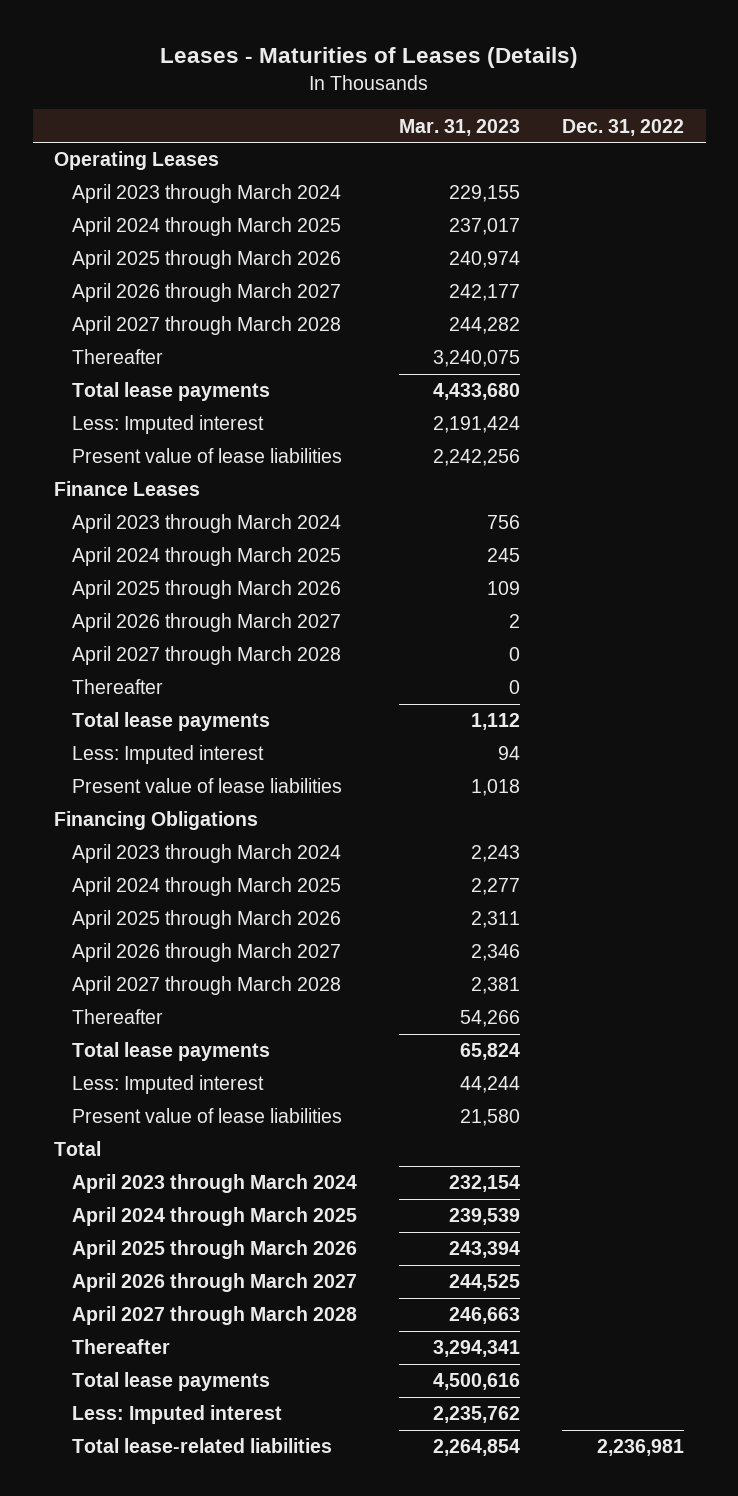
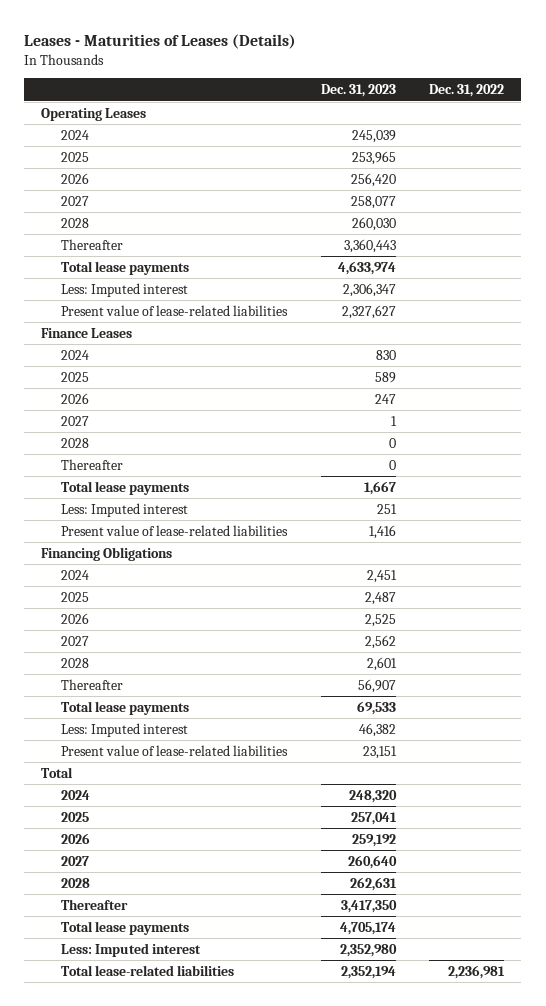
- | Mar. 31, 2023 | Dec. 31, 2022
+ | Dec. 31, 2023 | Dec. 31, 2022
- April 2023 through March 2024 | 229,155 |
- April 2024 through March 2025 | 237,017 |
- April 2025 through March 2026 | 240,974 |
- April 2026 through March 2027 | 242,177 |
- April 2027 through March 2028 | 244,282 |
+ 2024 | 245,039 |
+ 2025 | 253,965 |
+ 2026 | 256,420 |
+ 2027 | 258,077 |
+ 2028 | 260,030 |
- Present value of lease liabilities | 2,242,256 |
+ Present value of lease-related liabilities | 2,327,627 |
- April 2023 through March 2024 | 756 |
- April 2024 through March 2025 | 245 |
- April 2025 through March 2026 | 109 |
- April 2026 through March 2027 | 2 |
- April 2027 through March 2028 | 0 |
+ 2024 | 830 |
+ 2025 | 589 |
+ 2026 | 247 |
+ 2027 | 1 |
+ 2028 | 0 |
- Present value of lease liabilities | 1,018 |
+ Present value of lease-related liabilities | 1,416 |
- April 2023 through March 2024 | 2,243 |
- April 2024 through March 2025 | 2,277 |
- April 2025 through March 2026 | 2,311 |
- April 2026 through March 2027 | 2,346 |
- April 2027 through March 2028 | 2,381 |
+ 2024 | 2,451 |
+ 2025 | 2,487 |
+ 2026 | 2,525 |
+ 2027 | 2,562 |
+ 2028 | 2,601 |
- Present value of lease liabilities | 21,580 |
+ Present value of lease-related liabilities | 23,151 |
- April 2023 through March 2024 | 232,154 |
- April 2024 through March 2025 | 239,539 |
- April 2025 through March 2026 | 243,394 |
- April 2026 through March 2027 | 244,525 |
- April 2027 through March 2028 | 246,663 |
+ 2024 | 248,320 |
+ 2025 | 257,041 |
+ 2026 | 259,192 |
+ 2027 | 260,640 |
+ 2028 | 262,631 |

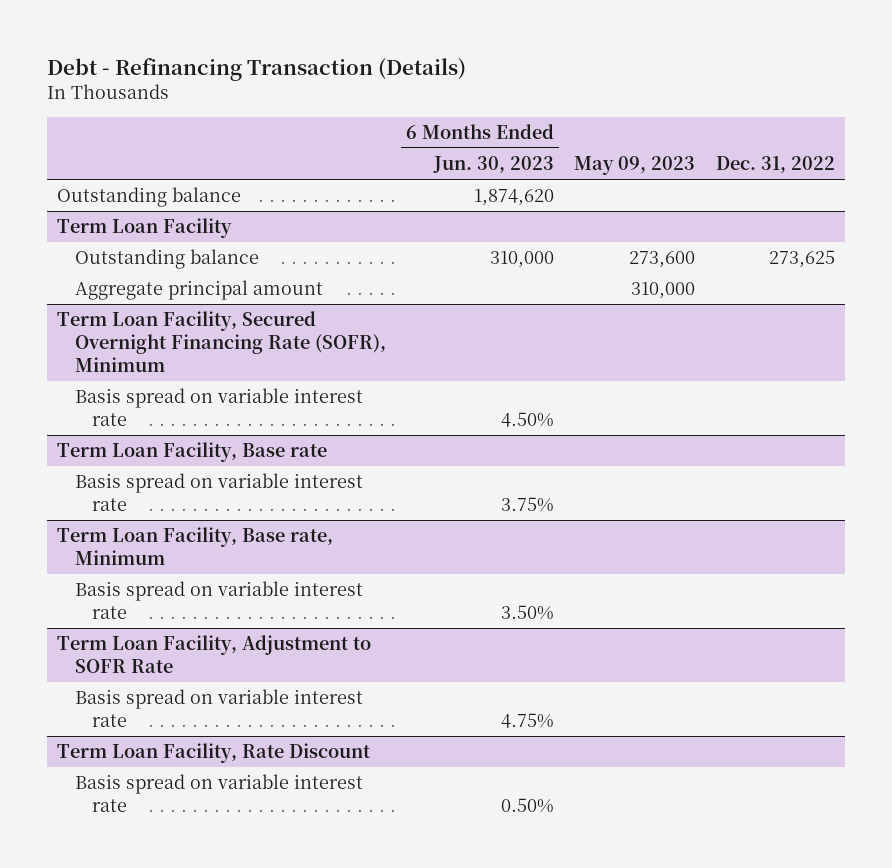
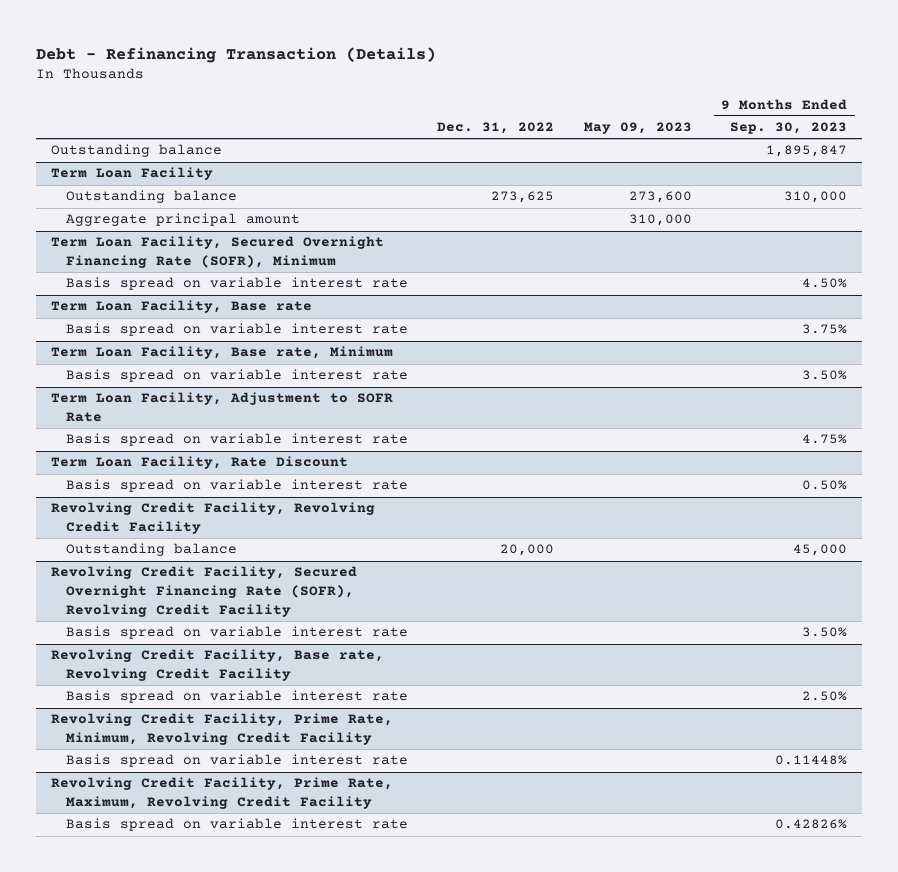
- | 6 Months Ended Jun. 30, 2023 | May 09, 2023 | Dec. 31, 2022
+ | Dec. 31, 2022 | May 09, 2023 | 9 Months Ended Sep. 30, 2023
+ Revolving Credit Facility, Revolving Credit Facility
+ Outstanding balance | 20,000 | | 45,000
+ Revolving Credit Facility, Secured Overnight Financing Rate (SOFR), Revolving Credit Facility
+ Basis spread on variable interest rate | | | 3.50%
+ Revolving Credit Facility, Base rate, Revolving Credit Facility
+ Basis spread on variable interest rate | | | 2.50%
+ Revolving Credit Facility, Prime Rate, Minimum, Revolving Credit Facility
+ Basis spread on variable interest rate | | | 0.11448%
+ Revolving Credit Facility, Prime Rate, Maximum, Revolving Credit Facility
+ Basis spread on variable interest rate | | | 0.42826%

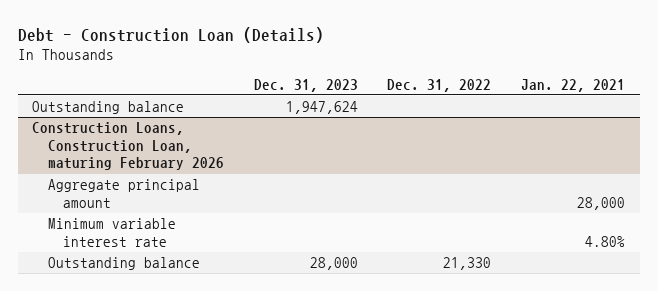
- Debt - Refinancing Transaction (Details)
+ Debt - Construction Loan (Details)
- | Dec. 31, 2022 | May 09, 2023 | 9 Months Ended Sep. 30, 2023
+ | Dec. 31, 2023 | Dec. 31, 2022 | Jan. 22, 2021
- Term Loan Facility
- Outstanding balance | 273,625 | 273,600 | 310,000
- Aggregate principal amount | | 310,000 |
- Term Loan Facility, Secured Overnight Financing Rate (SOFR), Minimum
- Basis spread on variable interest rate | | | 4.50%
- Term Loan Facility, Base rate
- Basis spread on variable interest rate | | | 3.75%
- Term Loan Facility, Base rate, Minimum
- Basis spread on variable interest rate | | | 3.50%
- Term Loan Facility, Adjustment to SOFR Rate
- Basis spread on variable interest rate | | | 4.75%
- Term Loan Facility, Rate Discount
- Basis spread on variable interest rate | | | 0.50%
- Revolving Credit Facility, Revolving Credit Facility
- Outstanding balance | 20,000 | | 45,000
- Revolving Credit Facility, Secured Overnight Financing Rate (SOFR), Revolving Credit Facility
- Basis spread on variable interest rate | | | 3.50%
- Revolving Credit Facility, Base rate, Revolving Credit Facility
- Basis spread on variable interest rate | | | 2.50%
- Revolving Credit Facility, Prime Rate, Minimum, Revolving Credit Facility
- Basis spread on variable interest rate | | | 0.11448%
- Revolving Credit Facility, Prime Rate, Maximum, Revolving Credit Facility
- Basis spread on variable interest rate | | | 0.42826%
+ Construction Loans, Construction Loan, maturing February 2026
+ Aggregate principal amount | | | 28,000
+ Minimum variable interest rate | | | 4.80%
+ Outstanding balance | 28,000 | 21,330 |

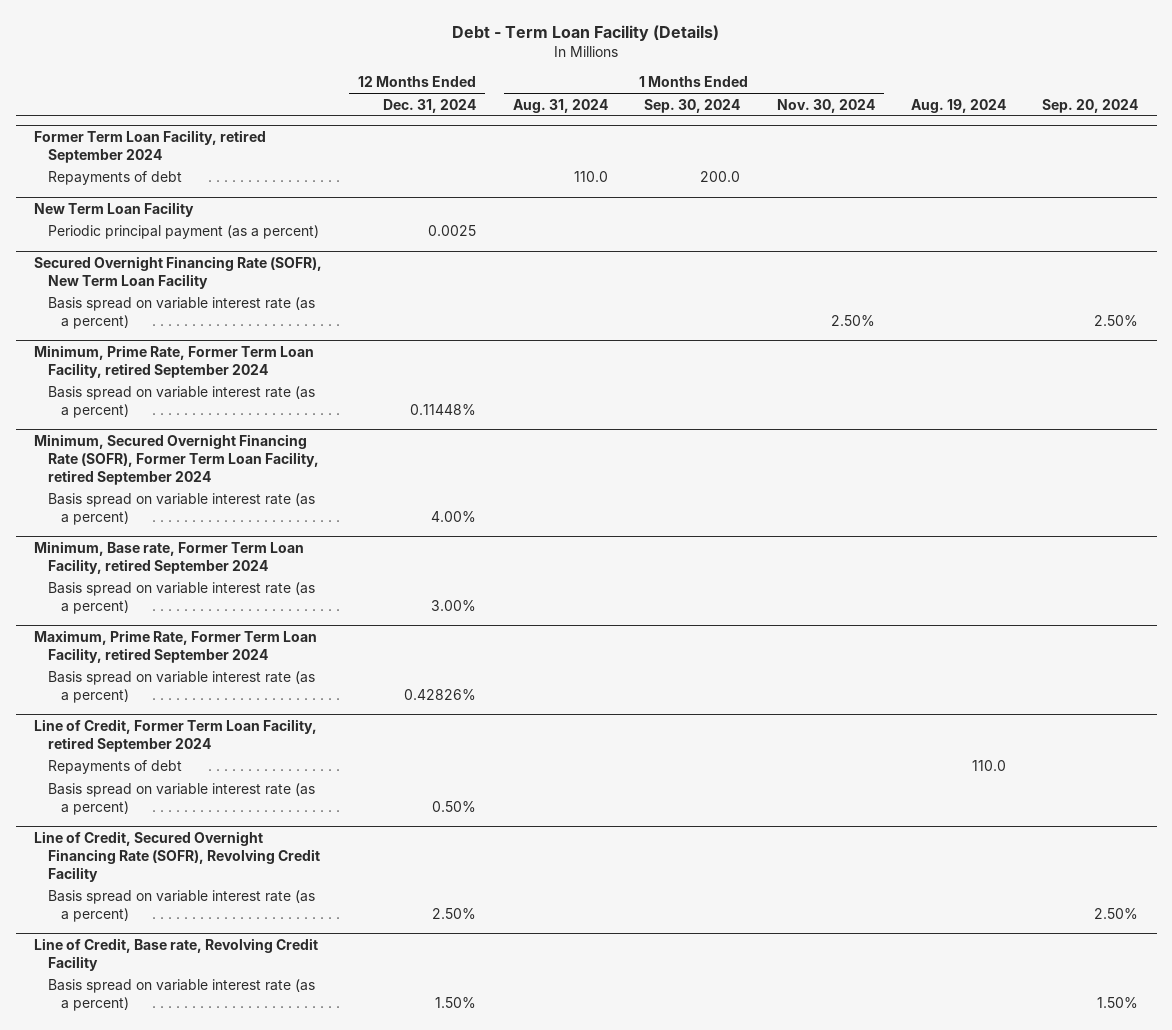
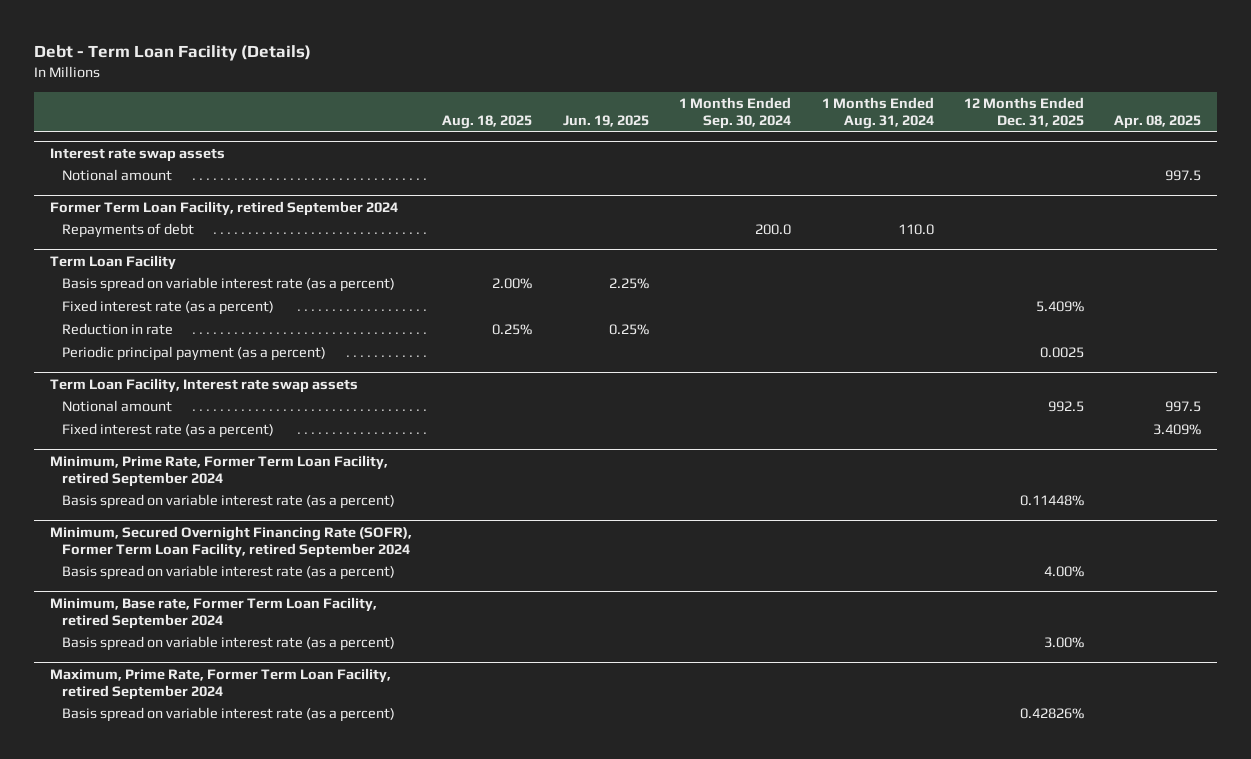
- | 12 Months Ended Dec. 31, 2024 | 1 Months Ended Aug. 31, 2024 | 1 Months Ended Sep. 30, 2024 | 1 Months Ended Nov. 30, 2024 | Aug. 19, 2024 | Sep. 20, 2024
+ | Aug. 18, 2025 | Jun. 19, 2025 | 1 Months Ended Sep. 30, 2024 | 1 Months Ended Aug. 31, 2024 | 12 Months Ended Dec. 31, 2025 | Apr. 08, 2025
+ Interest rate swap assets
+ Notional amount | | | | | | 997.5
- New Term Loan Facility
+ Term Loan Facility
+ Basis spread on variable interest rate (as a percent) | 2.00% | 2.25% | | | |
+ Fixed interest rate (as a percent) | | | | | 5.409% |
+ Reduction in rate | 0.25% | 0.25% | | | |
- Secured Overnight Financing Rate (SOFR), New Term Loan Facility
- Basis spread on variable interest rate (as a percent) | | | | 2.50% | | 2.50%
+ Term Loan Facility, Interest rate swap assets
+ Notional amount | | | | | 992.5 | 997.5
+ Fixed interest rate (as a percent) | | | | | | 3.409%
- Line of Credit, Former Term Loan Facility, retired September 2024
- Repayments of debt | | | | | 110.0 |
- Basis spread on variable interest rate (as a percent) | 0.50% | | | | |
- Line of Credit, Secured Overnight Financing Rate (SOFR), Revolving Credit Facility
- Basis spread on variable interest rate (as a percent) | 2.50% | | | | | 2.50%
- Line of Credit, Base rate, Revolving Credit Facility
- Basis spread on variable interest rate (as a percent) | 1.50% | | | | | 1.50%

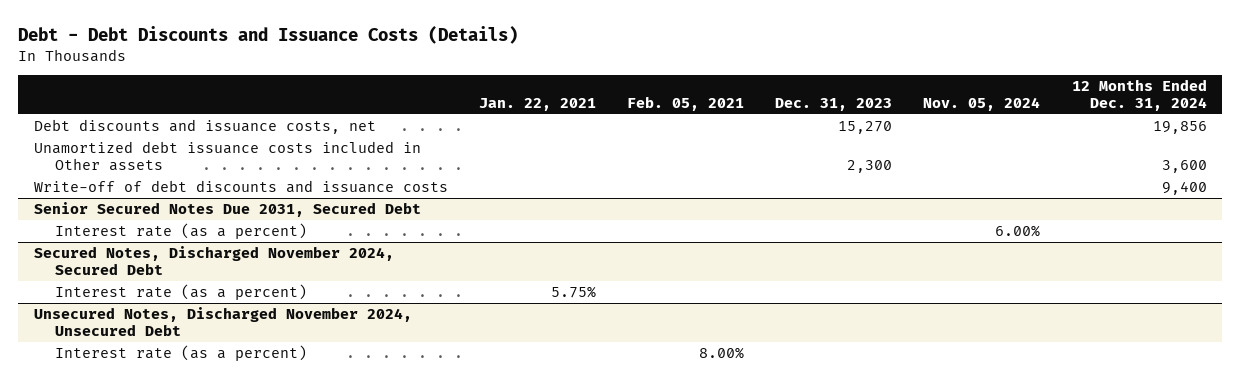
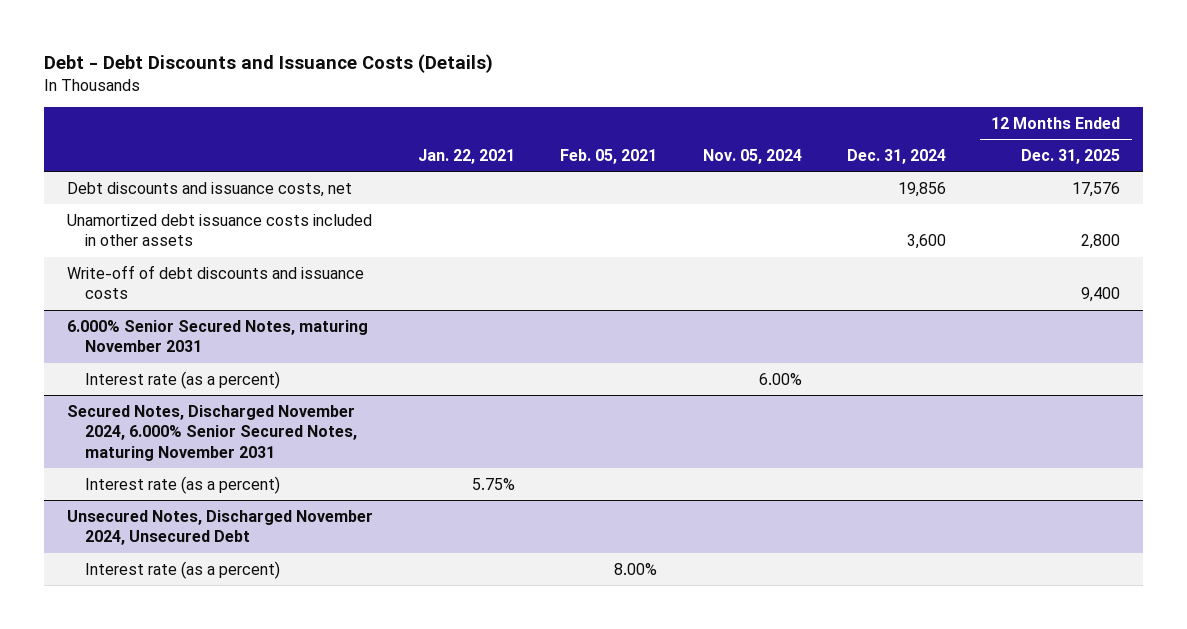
- | Jan. 22, 2021 | Feb. 05, 2021 | Dec. 31, 2023 | Nov. 05, 2024 | 12 Months Ended Dec. 31, 2024
+ | Jan. 22, 2021 | Feb. 05, 2021 | Nov. 05, 2024 | Dec. 31, 2024 | 12 Months Ended Dec. 31, 2025
- Unamortized debt issuance costs included in Other assets | | | 2,300 | | 3,600
+ Unamortized debt issuance costs included in other assets | | | | 3,600 | 2,800
- Senior Secured Notes Due 2031, Secured Debt
+ 6.000% Senior Secured Notes, maturing November 2031
- Secured Notes, Discharged November 2024, Secured Debt
+ Secured Notes, Discharged November 2024, 6.000% Senior Secured Notes, maturing November 2031

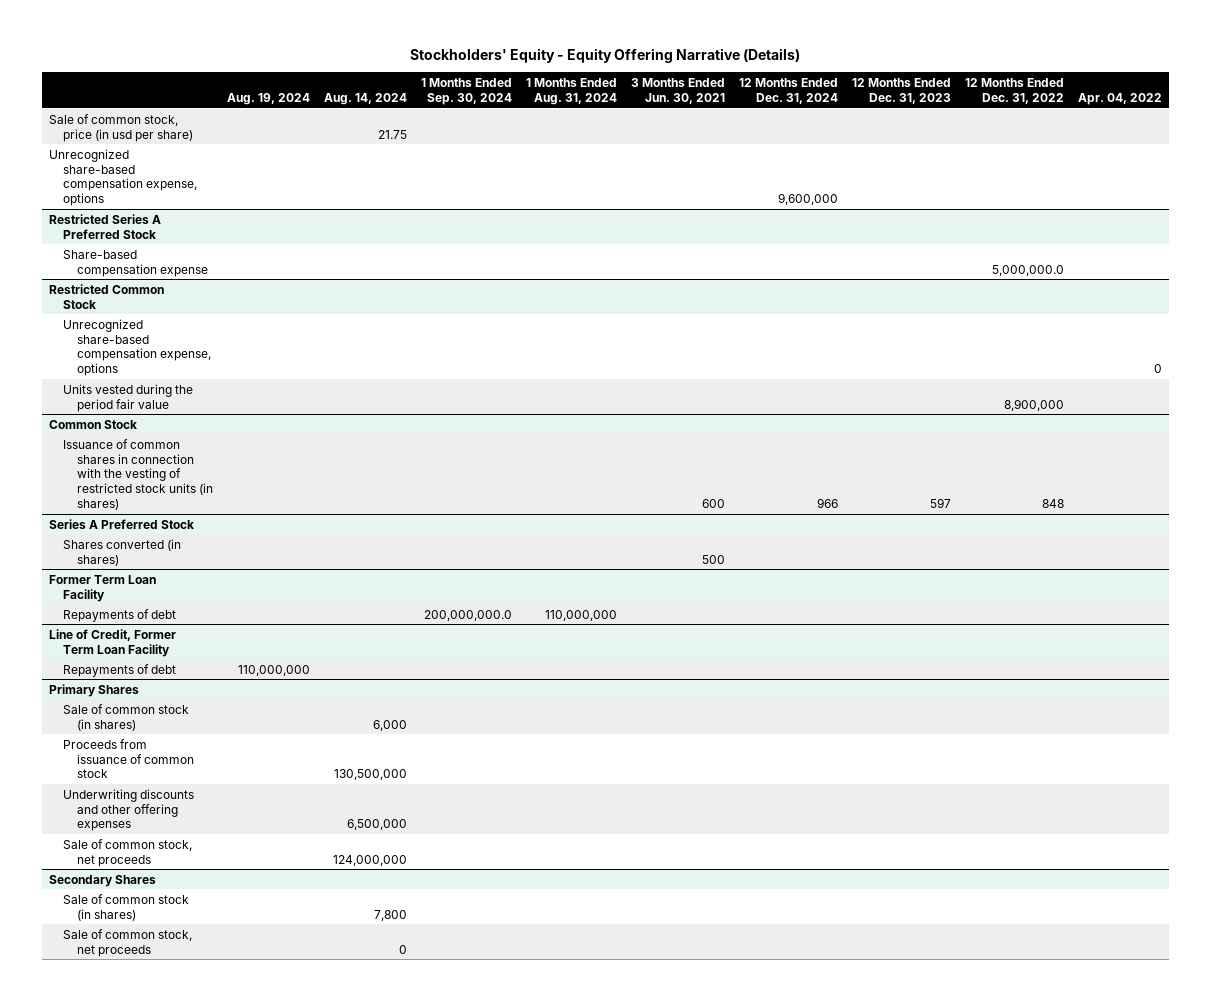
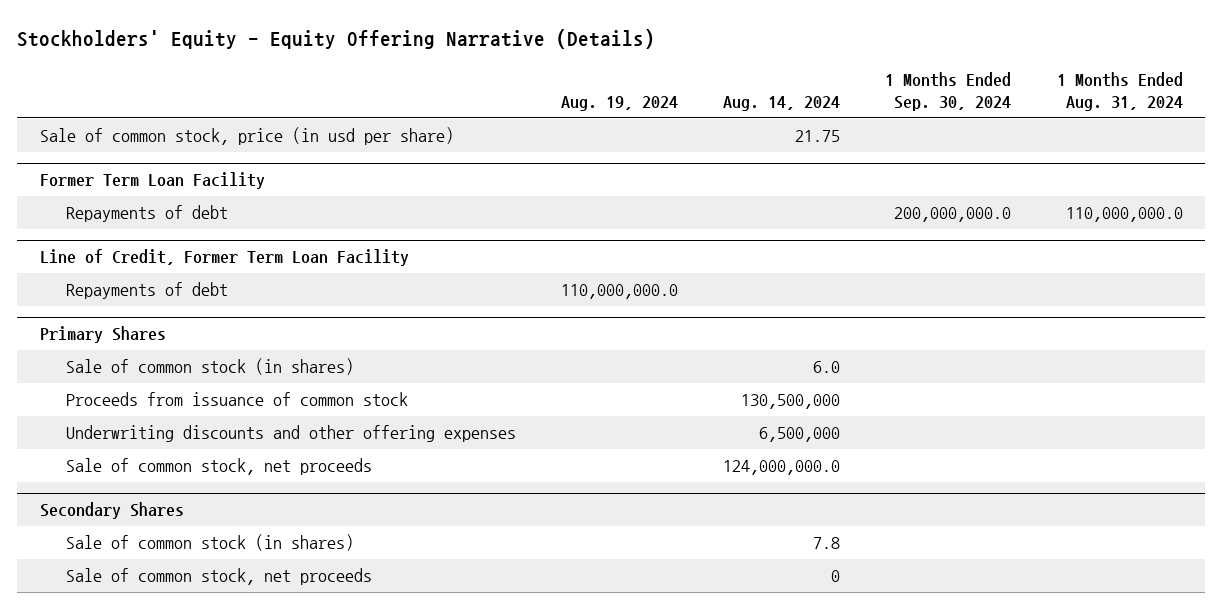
- | Aug. 19, 2024 | Aug. 14, 2024 | 1 Months Ended Sep. 30, 2024 | 1 Months Ended Aug. 31, 2024 | 3 Months Ended Jun. 30, 2021 | 12 Months Ended Dec. 31, 2024 | 12 Months Ended Dec. 31, 2023 | 12 Months Ended Dec. 31, 2022 | Apr. 04, 2022
+ | Aug. 19, 2024 | Aug. 14, 2024 | 1 Months Ended Sep. 30, 2024 | 1 Months Ended Aug. 31, 2024
- Unrecognized share-based compensation expense, options | | | | | | 9,600,000 | | |
- Restricted Series A Preferred Stock
- Share-based compensation expense | | | | | | | | 5,000,000.0 |
- Restricted Common Stock
- Unrecognized share-based compensation expense, options | | | | | | | | | 0
- Units vested during the period fair value | | | | | | | | 8,900,000 |
- Common Stock
- Issuance of common shares in connection with the vesting of restricted stock units (in shares) | | | | | 600 | 966 | 597 | 848 |
- Series A Preferred Stock
- Shares converted (in shares) | | | | | 500 | | | |
@ Former Term Loan Facility
- Repayments of debt | | | 200,000,000.0 | 110,000,000 | | | | |
+ Repayments of debt | | | 200,000,000.0 | 110,000,000.0
@ Line of Credit, Former Term Loan Facility
- Repayments of debt | 110,000,000 | | | | | | | |
+ Repayments of debt | 110,000,000.0 | | |
@ Primary Shares
- Sale of common stock (in shares) | | 6,000 | | | | | | |
+ Sale of common stock (in shares) | | 6.0 | |
- Sale of common stock, net proceeds | | 124,000,000 | | | | | | |
+ Sale of common stock, net proceeds | | 124,000,000.0 | |
@ Secondary Shares
- Sale of common stock (in shares) | | 7,800 | | | | | | |
+ Sale of common stock (in shares) | | 7.8 | |

